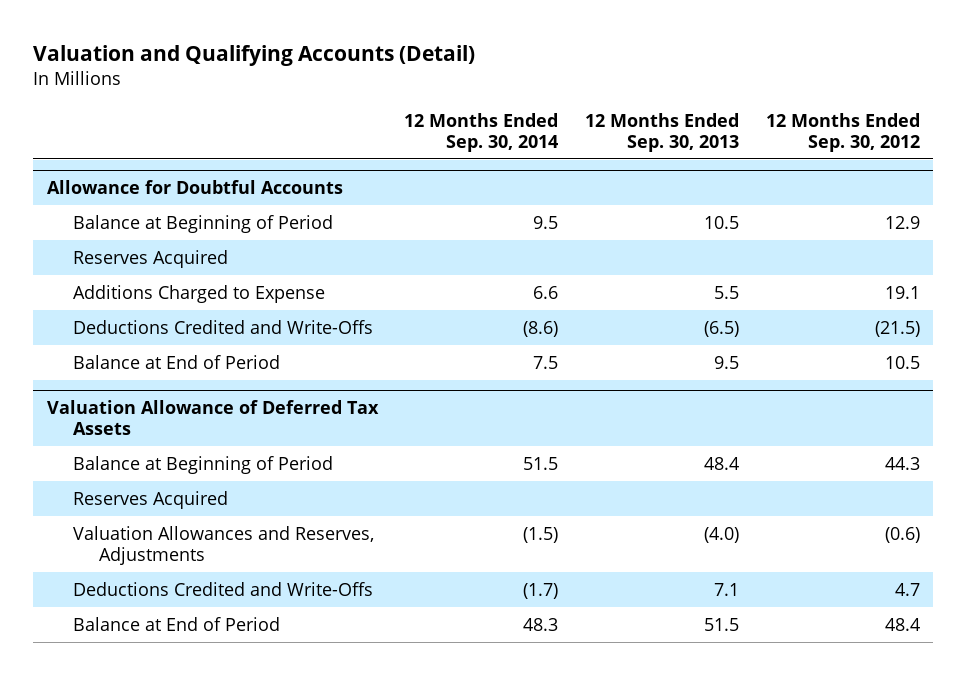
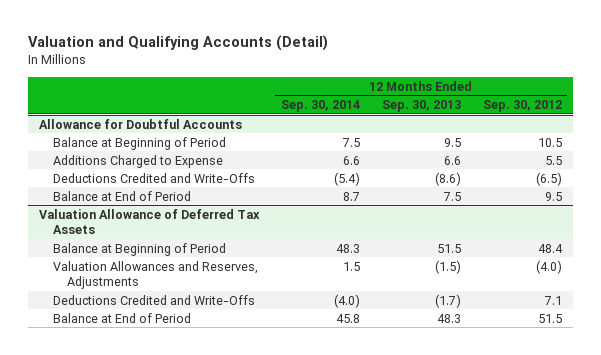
@ Allowance for Doubtful Accounts
- Balance at Beginning of Period | 9.5 | 10.5 | 12.9
- Reserves Acquired
- Additions Charged to Expense | 6.6 | 5.5 | 19.1
- Deductions Credited and Write-Offs | (8.6) | (6.5) | (21.5)
- Balance at End of Period | 7.5 | 9.5 | 10.5
+ Balance at Beginning of Period | 7.5 | 9.5 | 10.5
+ Additions Charged to Expense | 6.6 | 6.6 | 5.5
+ Deductions Credited and Write-Offs | (5.4) | (8.6) | (6.5)
+ Balance at End of Period | 8.7 | 7.5 | 9.5
@ Valuation Allowance of Deferred Tax Assets
- Balance at Beginning of Period | 51.5 | 48.4 | 44.3
- Reserves Acquired
- Valuation Allowances and Reserves, Adjustments | (1.5) | (4.0) | (0.6)
- Deductions Credited and Write-Offs | (1.7) | 7.1 | 4.7
- Balance at End of Period | 48.3 | 51.5 | 48.4
+ Balance at Beginning of Period | 48.3 | 51.5 | 48.4
+ Valuation Allowances and Reserves, Adjustments | 1.5 | (1.5) | (4.0)
+ Deductions Credited and Write-Offs | (4.0) | (1.7) | 7.1
+ Balance at End of Period | 45.8 | 48.3 | 51.5

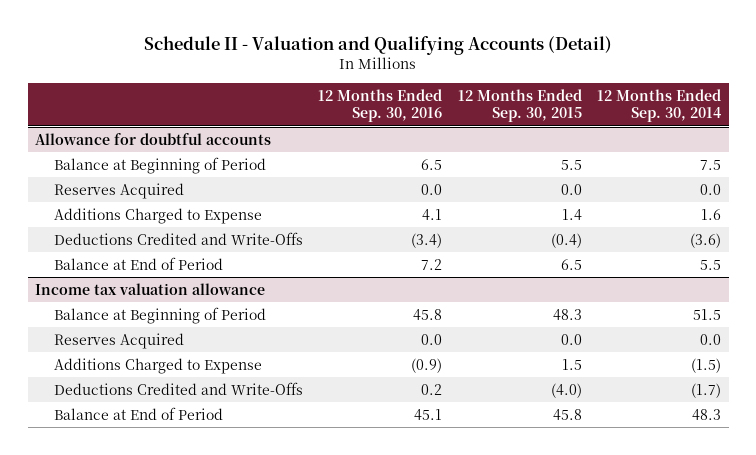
- Valuation and Qualifying Accounts (Detail)
+ Schedule II - Valuation and Qualifying Accounts (Detail)
- | 12 Months Ended Sep. 30, 2014 | 12 Months Ended Sep. 30, 2013 | 12 Months Ended Sep. 30, 2012
+ | 12 Months Ended Sep. 30, 2016 | 12 Months Ended Sep. 30, 2015 | 12 Months Ended Sep. 30, 2014
- Allowance for Doubtful Accounts
+ Allowance for doubtful accounts
- Additions Charged to Expense | 6.6 | 6.6 | 5.5
- Deductions Credited and Write-Offs | (5.4) | (8.6) | (6.5)
- Balance at End of Period | 8.7 | 7.5 | 9.5
- Valuation Allowance of Deferred Tax Assets
- Balance at Beginning of Period | 48.3 | 51.5 | 48.4
- Valuation Allowances and Reserves, Adjustments | 1.5 | (1.5) | (4.0)
- Deductions Credited and Write-Offs | (4.0) | (1.7) | 7.1
- Balance at End of Period | 45.8 | 48.3 | 51.5
+ Reserves Acquired | 0.0 | 0.0 | 0.0
+ Additions Charged to Expense | 4.1 | 1.4 | 1.6
+ Deductions Credited and Write-Offs | (3.4) | (0.4) | (3.6)
+ Balance at End of Period | 7.2 | 6.5 | 5.5
+ Income tax valuation allowance
+ Balance at Beginning of Period | 45.8 | 48.3 | 51.5
+ Reserves Acquired | 0.0 | 0.0 | 0.0
+ Additions Charged to Expense | (0.9) | 1.5 | (1.5)
+ Deductions Credited and Write-Offs | 0.2 | (4.0) | (1.7)
+ Balance at End of Period | 45.1 | 45.8 | 48.3

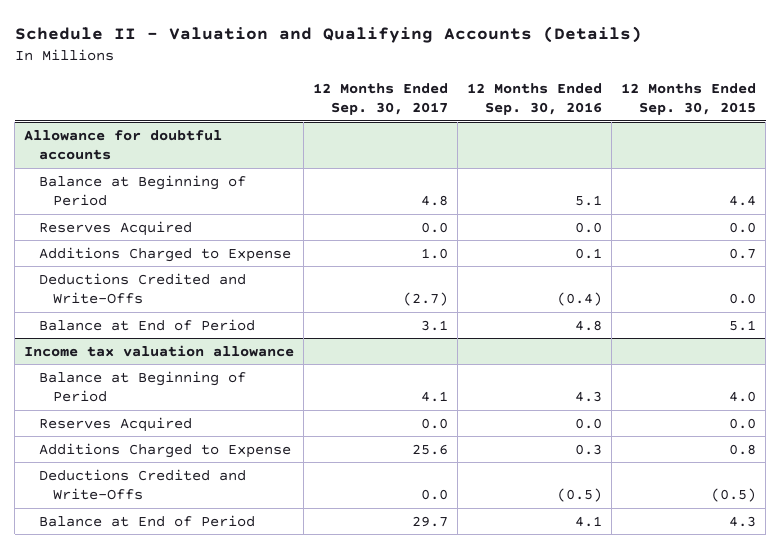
- Schedule II - Valuation and Qualifying Accounts (Detail)
+ Schedule II - Valuation and Qualifying Accounts (Details)
- | 12 Months Ended Sep. 30, 2016 | 12 Months Ended Sep. 30, 2015 | 12 Months Ended Sep. 30, 2014
+ | 12 Months Ended Sep. 30, 2017 | 12 Months Ended Sep. 30, 2016 | 12 Months Ended Sep. 30, 2015
@ Allowance for doubtful accounts
- Balance at Beginning of Period | 6.5 | 5.5 | 7.5
+ Balance at Beginning of Period | 4.8 | 5.1 | 4.4
- Additions Charged to Expense | 4.1 | 1.4 | 1.6
- Deductions Credited and Write-Offs | (3.4) | (0.4) | (3.6)
- Balance at End of Period | 7.2 | 6.5 | 5.5
+ Additions Charged to Expense | 1.0 | 0.1 | 0.7
+ Deductions Credited and Write-Offs | (2.7) | (0.4) | 0.0
+ Balance at End of Period | 3.1 | 4.8 | 5.1
@ Income tax valuation allowance
- Balance at Beginning of Period | 45.8 | 48.3 | 51.5
+ Balance at Beginning of Period | 4.1 | 4.3 | 4.0
- Additions Charged to Expense | (0.9) | 1.5 | (1.5)
- Deductions Credited and Write-Offs | 0.2 | (4.0) | (1.7)
- Balance at End of Period | 45.1 | 45.8 | 48.3
+ Additions Charged to Expense | 25.6 | 0.3 | 0.8
+ Deductions Credited and Write-Offs | 0.0 | (0.5) | (0.5)
+ Balance at End of Period | 29.7 | 4.1 | 4.3

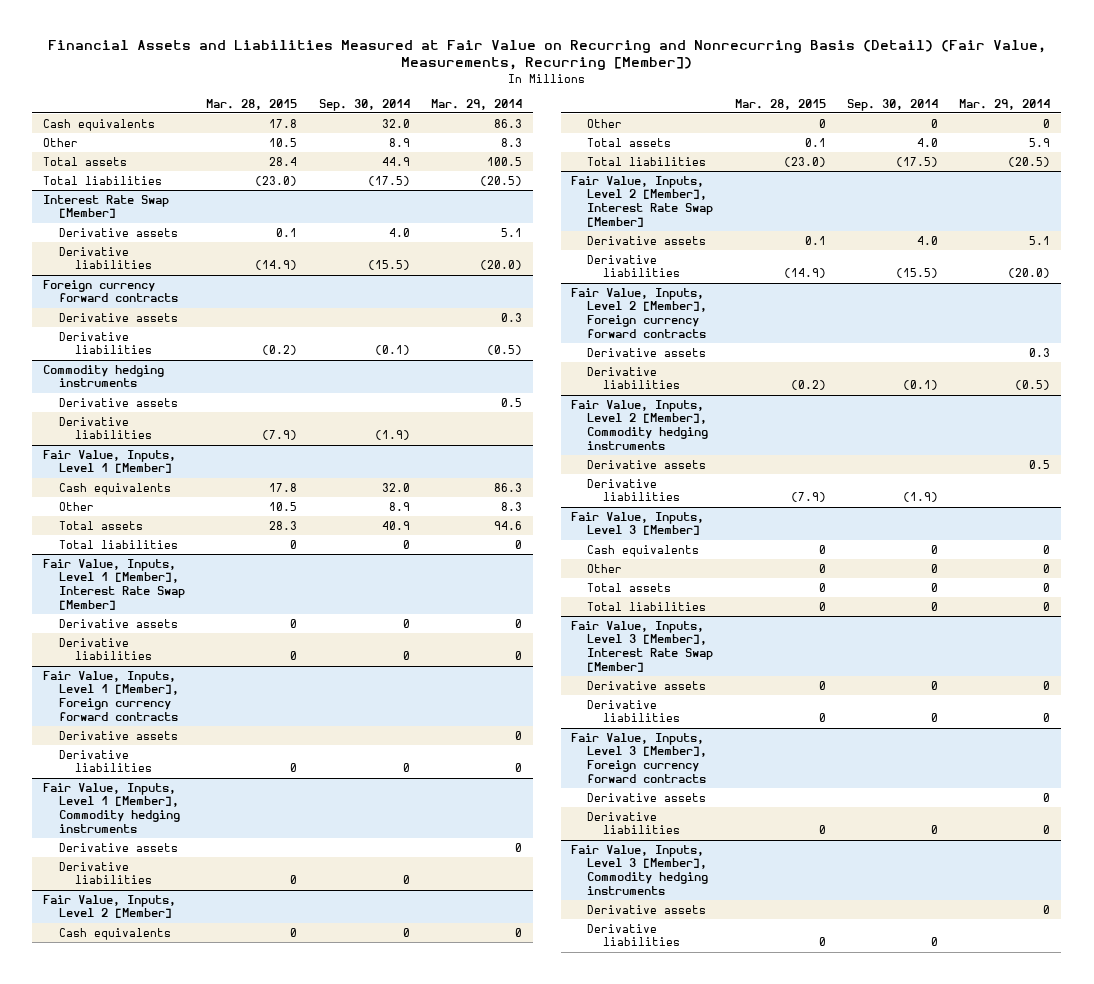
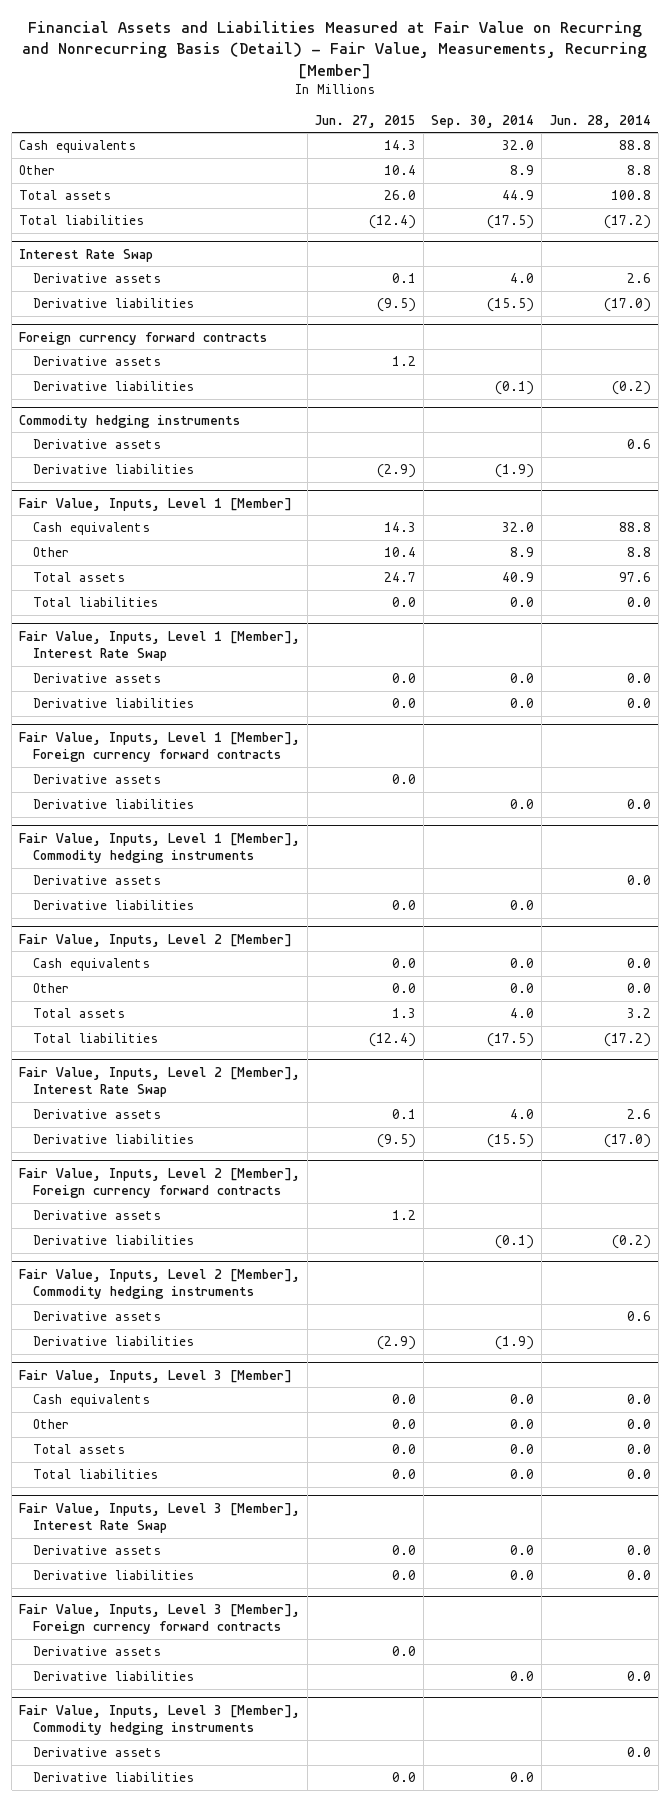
- Financial Assets and Liabilities Measured at Fair Value on Recurring and Nonrecurring Basis (Detail) (Fair Value, Measurements, Recurring [Member])
+ Financial Assets and Liabilities Measured at Fair Value on Recurring and Nonrecurring Basis (Detail) - Fair Value, Measurements, Recurring [Member]
- | Mar. 28, 2015 | Sep. 30, 2014 | Mar. 29, 2014
+ | Jun. 27, 2015 | Sep. 30, 2014 | Jun. 28, 2014
- Interest Rate Swap [Member]
+ Interest Rate Swap
@ Fair Value, Inputs, Level 1 [Member]
- Total liabilities | 0 | 0 | 0
- Fair Value, Inputs, Level 1 [Member], Interest Rate Swap [Member]
- Derivative assets | 0 | 0 | 0
- Derivative liabilities | 0 | 0 | 0
@ Fair Value, Inputs, Level 1 [Member]
+ Total liabilities | 0.0 | 0.0 | 0.0
+ Fair Value, Inputs, Level 1 [Member], Interest Rate Swap
+ Derivative assets | 0.0 | 0.0 | 0.0
+ Derivative liabilities | 0.0 | 0.0 | 0.0
@ Fair Value, Inputs, Level 1 [Member], Foreign currency forward contracts
- Derivative liabilities | 0 | 0 | 0
+ Derivative liabilities | | 0.0 | 0.0
@ Fair Value, Inputs, Level 1 [Member], Commodity hedging instruments
- Derivative liabilities | 0 | 0 |
+ Derivative liabilities | 0.0 | 0.0 |
@ Fair Value, Inputs, Level 2 [Member]
- Cash equivalents | 0 | 0 | 0
- Other | 0 | 0 | 0
+ Cash equivalents | 0.0 | 0.0 | 0.0
+ Other | 0.0 | 0.0 | 0.0
- Fair Value, Inputs, Level 2 [Member], Interest Rate Swap [Member]
+ Fair Value, Inputs, Level 2 [Member], Interest Rate Swap
@ Fair Value, Inputs, Level 3 [Member]
- Cash equivalents | 0 | 0 | 0
- Other | 0 | 0 | 0
- Total assets | 0 | 0 | 0
- Total liabilities | 0 | 0 | 0
- Fair Value, Inputs, Level 3 [Member], Interest Rate Swap [Member]
- Derivative assets | 0 | 0 | 0
- Derivative liabilities | 0 | 0 | 0
@ Fair Value, Inputs, Level 3 [Member]
+ Cash equivalents | 0.0 | 0.0 | 0.0
+ Other | 0.0 | 0.0 | 0.0
+ Total assets | 0.0 | 0.0 | 0.0
+ Total liabilities | 0.0 | 0.0 | 0.0
+ Fair Value, Inputs, Level 3 [Member], Interest Rate Swap
+ Derivative assets | 0.0 | 0.0 | 0.0
+ Derivative liabilities | 0.0 | 0.0 | 0.0
@ Fair Value, Inputs, Level 3 [Member], Foreign currency forward contracts
- Derivative liabilities | 0 | 0 | 0
+ Derivative liabilities | | 0.0 | 0.0
@ Fair Value, Inputs, Level 3 [Member], Commodity hedging instruments
- Derivative liabilities | 0 | 0 |
+ Derivative liabilities | 0.0 | 0.0 |

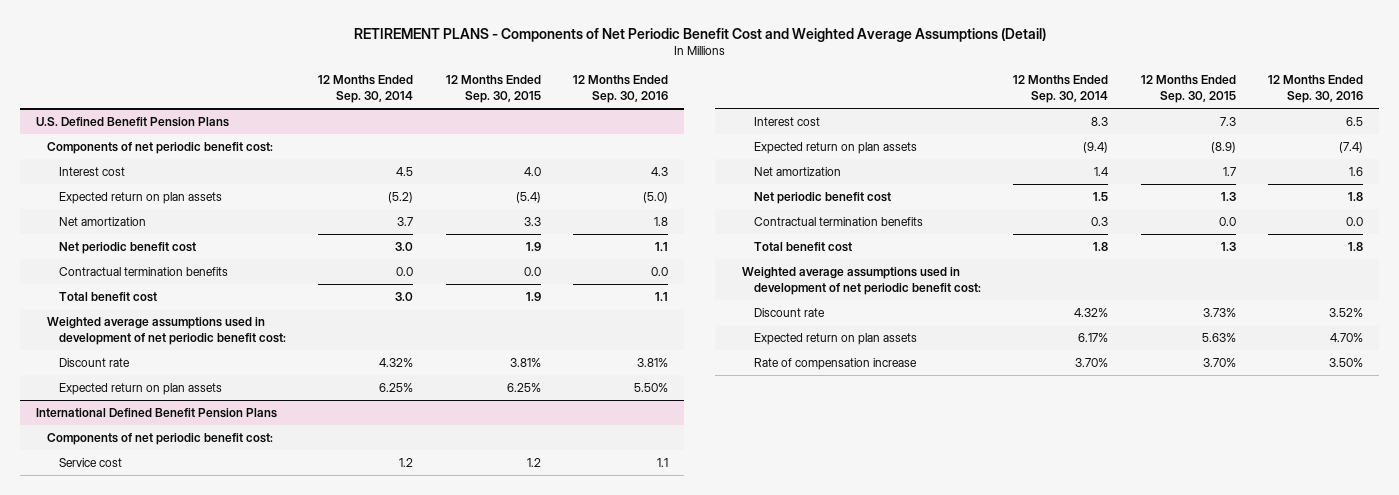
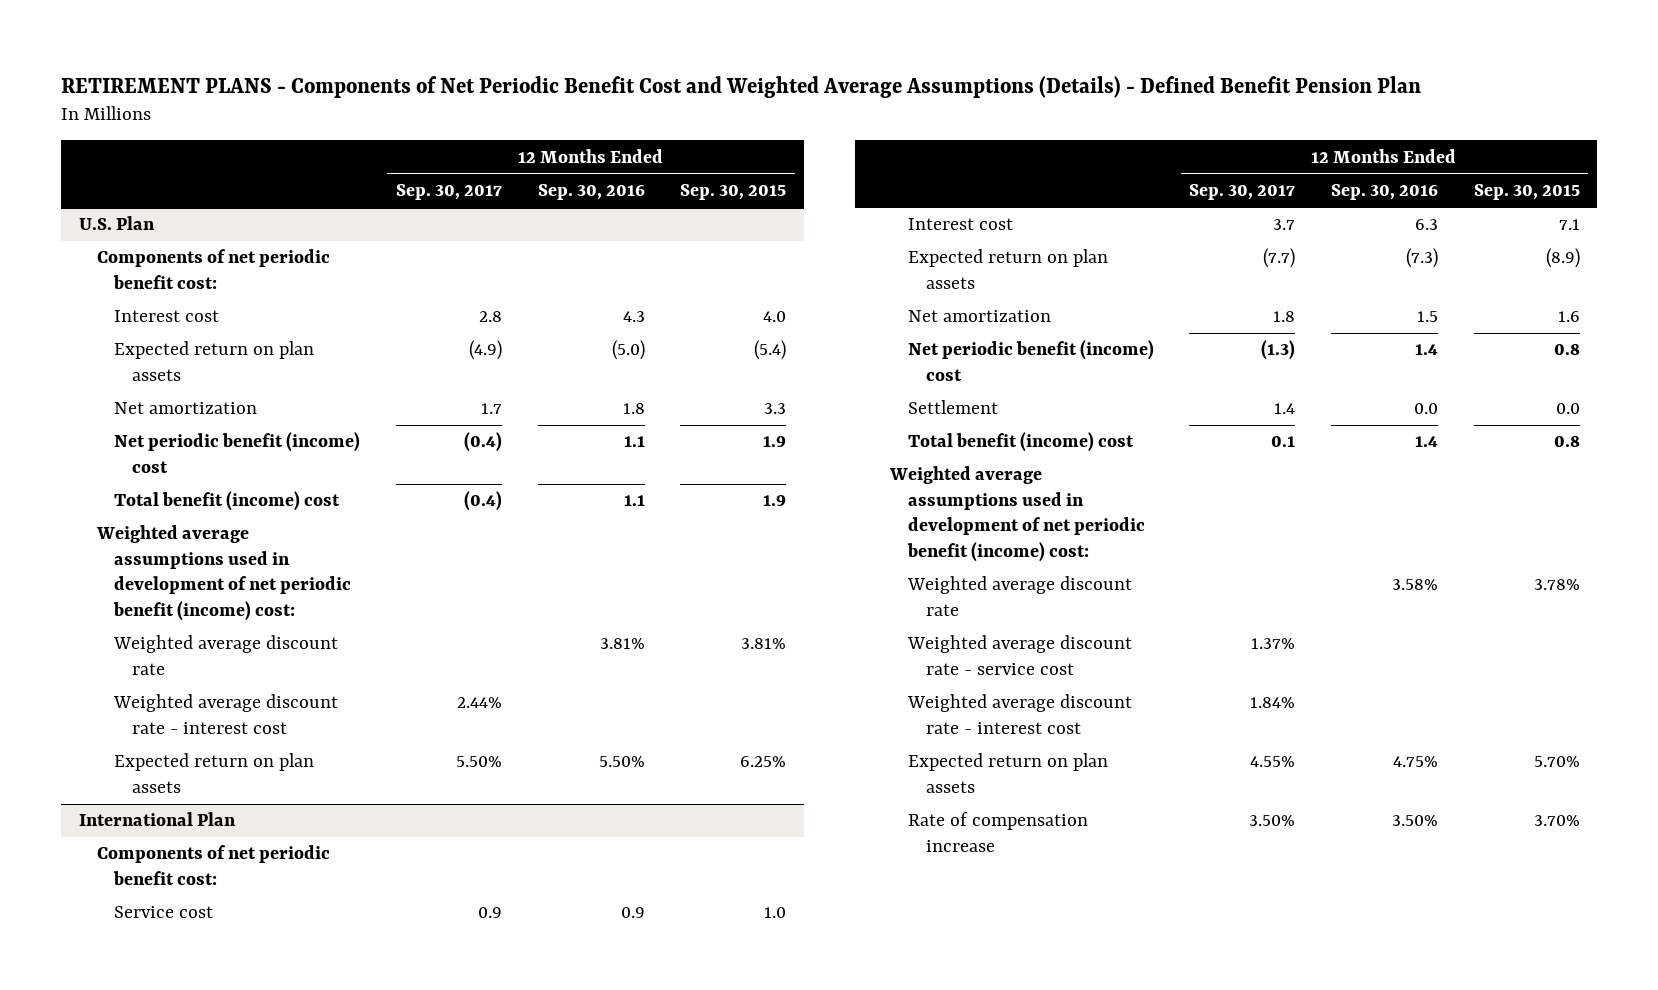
- RETIREMENT PLANS - Components of Net Periodic Benefit Cost and Weighted Average Assumptions (Detail)
+ RETIREMENT PLANS - Components of Net Periodic Benefit Cost and Weighted Average Assumptions (Details) - Defined Benefit Pension Plan
- | 12 Months Ended Sep. 30, 2014 | 12 Months Ended Sep. 30, 2015 | 12 Months Ended Sep. 30, 2016
+ | 12 Months Ended Sep. 30, 2017 | 12 Months Ended Sep. 30, 2016 | 12 Months Ended Sep. 30, 2015
- U.S. Defined Benefit Pension Plans
+ U.S. Plan
- Net periodic benefit cost | 3.0 | 1.9 | 1.1
- Contractual termination benefits | 0.0 | 0.0 | 0.0
- Total benefit cost | 3.0 | 1.9 | 1.1
- Weighted average assumptions used in development of net periodic benefit cost:
- Discount rate | 4.32% | 3.81% | 3.81%
+ Net periodic benefit (income) cost | (0.4) | 1.1 | 1.9
+ Total benefit (income) cost | (0.4) | 1.1 | 1.9
+ Weighted average assumptions used in development of net periodic benefit (income) cost:
+ Weighted average discount rate | | 3.81% | 3.81%
+ Weighted average discount rate - interest cost | 2.44% | |
- International Defined Benefit Pension Plans
+ International Plan
- Service cost | 1.2 | 1.2 | 1.1
- Interest cost | 8.3 | 7.3 | 6.5
- Expected return on plan assets | (9.4) | (8.9) | (7.4)
- Net amortization | 1.4 | 1.7 | 1.6
- Net periodic benefit cost | 1.5 | 1.3 | 1.8
- Contractual termination benefits | 0.3 | 0.0 | 0.0
- Total benefit cost | 1.8 | 1.3 | 1.8
- Weighted average assumptions used in development of net periodic benefit cost:
- Discount rate | 4.32% | 3.73% | 3.52%
- Expected return on plan assets | 6.17% | 5.63% | 4.70%
+ Service cost | 0.9 | 0.9 | 1.0
+ Interest cost | 3.7 | 6.3 | 7.1
+ Expected return on plan assets | (7.7) | (7.3) | (8.9)
+ Net amortization | 1.8 | 1.5 | 1.6
+ Net periodic benefit (income) cost | (1.3) | 1.4 | 0.8
+ Settlement | 1.4 | 0.0 | 0.0
+ Total benefit (income) cost | 0.1 | 1.4 | 0.8
+ Weighted average assumptions used in development of net periodic benefit (income) cost:
+ Weighted average discount rate | | 3.58% | 3.78%
+ Weighted average discount rate - service cost | 1.37% | |
+ Weighted average discount rate - interest cost | 1.84% | |
+ Expected return on plan assets | 4.55% | 4.75% | 5.70%

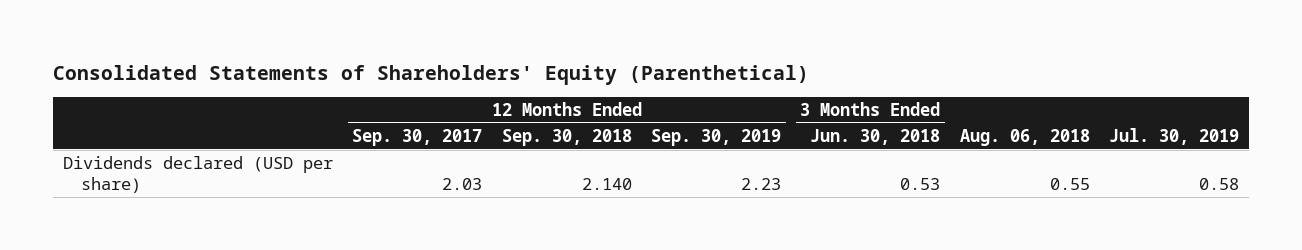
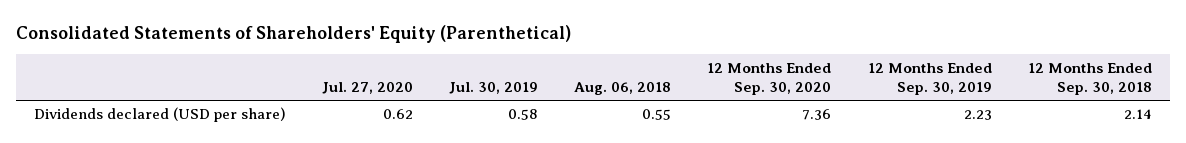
- | 12 Months Ended Sep. 30, 2017 | 12 Months Ended Sep. 30, 2018 | 12 Months Ended Sep. 30, 2019 | 3 Months Ended Jun. 30, 2018 | Aug. 06, 2018 | Jul. 30, 2019
+ | Jul. 27, 2020 | Jul. 30, 2019 | Aug. 06, 2018 | 12 Months Ended Sep. 30, 2020 | 12 Months Ended Sep. 30, 2019 | 12 Months Ended Sep. 30, 2018
- Dividends declared (USD per share) | 2.03 | 2.140 | 2.23 | 0.53 | 0.55 | 0.58
+ Dividends declared (USD per share) | 0.62 | 0.58 | 0.55 | 7.36 | 2.23 | 2.14

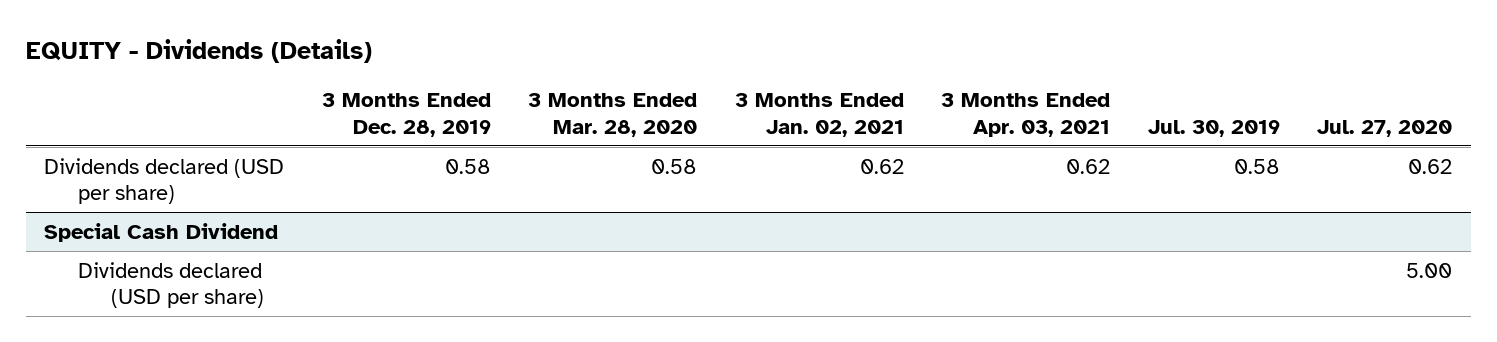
- Consolidated Statements of Shareholders' Equity (Parenthetical)
+ EQUITY - Dividends (Details)
- | Jul. 27, 2020 | Jul. 30, 2019 | Aug. 06, 2018 | 12 Months Ended Sep. 30, 2020 | 12 Months Ended Sep. 30, 2019 | 12 Months Ended Sep. 30, 2018
+ | 3 Months Ended Dec. 28, 2019 | 3 Months Ended Mar. 28, 2020 | 3 Months Ended Jan. 02, 2021 | 3 Months Ended Apr. 03, 2021 | Jul. 30, 2019 | Jul. 27, 2020
+ Special Cash Dividend
+ Dividends declared (USD per share) | | | | | | 5.00

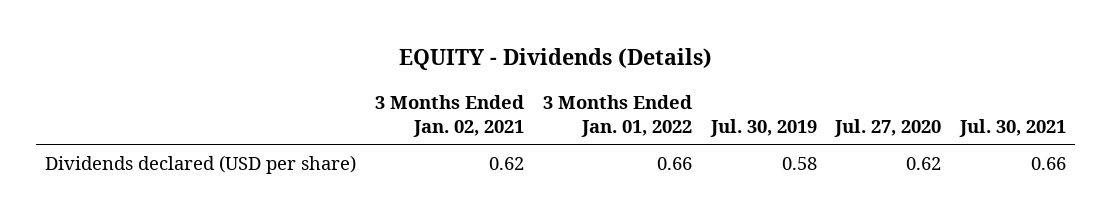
- | 3 Months Ended Dec. 28, 2019 | 3 Months Ended Mar. 28, 2020 | 3 Months Ended Jan. 02, 2021 | 3 Months Ended Apr. 03, 2021 | Jul. 30, 2019 | Jul. 27, 2020
+ | 3 Months Ended Jan. 02, 2021 | 3 Months Ended Jan. 01, 2022 | Jul. 30, 2019 | Jul. 27, 2020 | Jul. 30, 2021
- Special Cash Dividend
- Dividends declared (USD per share) | | | | | | 5.00

